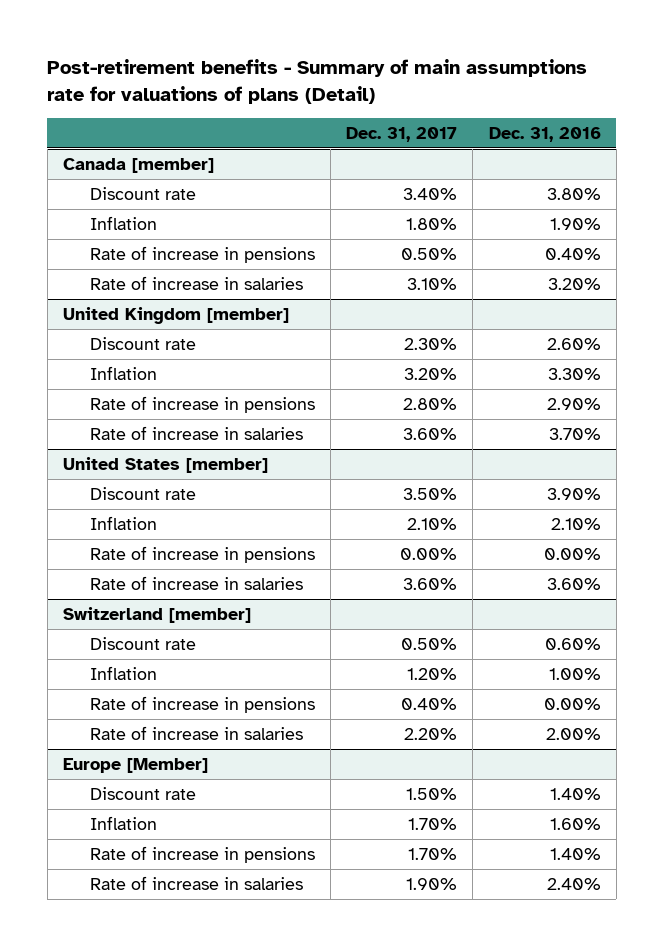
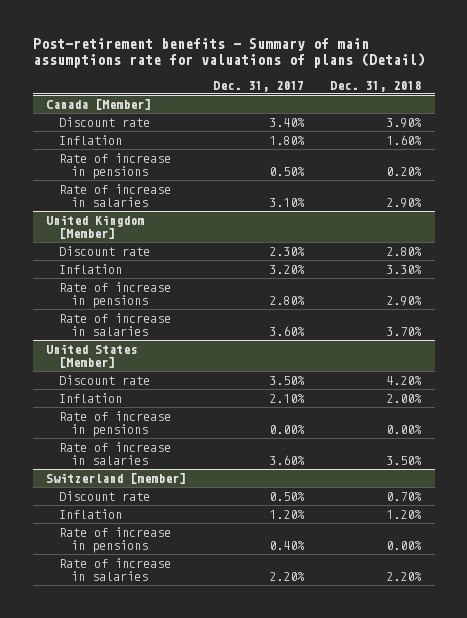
- | Dec. 31, 2017 | Dec. 31, 2016
+ | Dec. 31, 2017 | Dec. 31, 2018
- Canada [member]
+ Canada [Member]
- United Kingdom [member]
+ United Kingdom [Member]
- United States [member]
+ United States [Member]
- Europe [Member]
- Discount rate | 1.50% | 1.40%
- Inflation | 1.70% | 1.60%
- Rate of increase in pensions | 1.70% | 1.40%
- Rate of increase in salaries | 1.90% | 2.40%

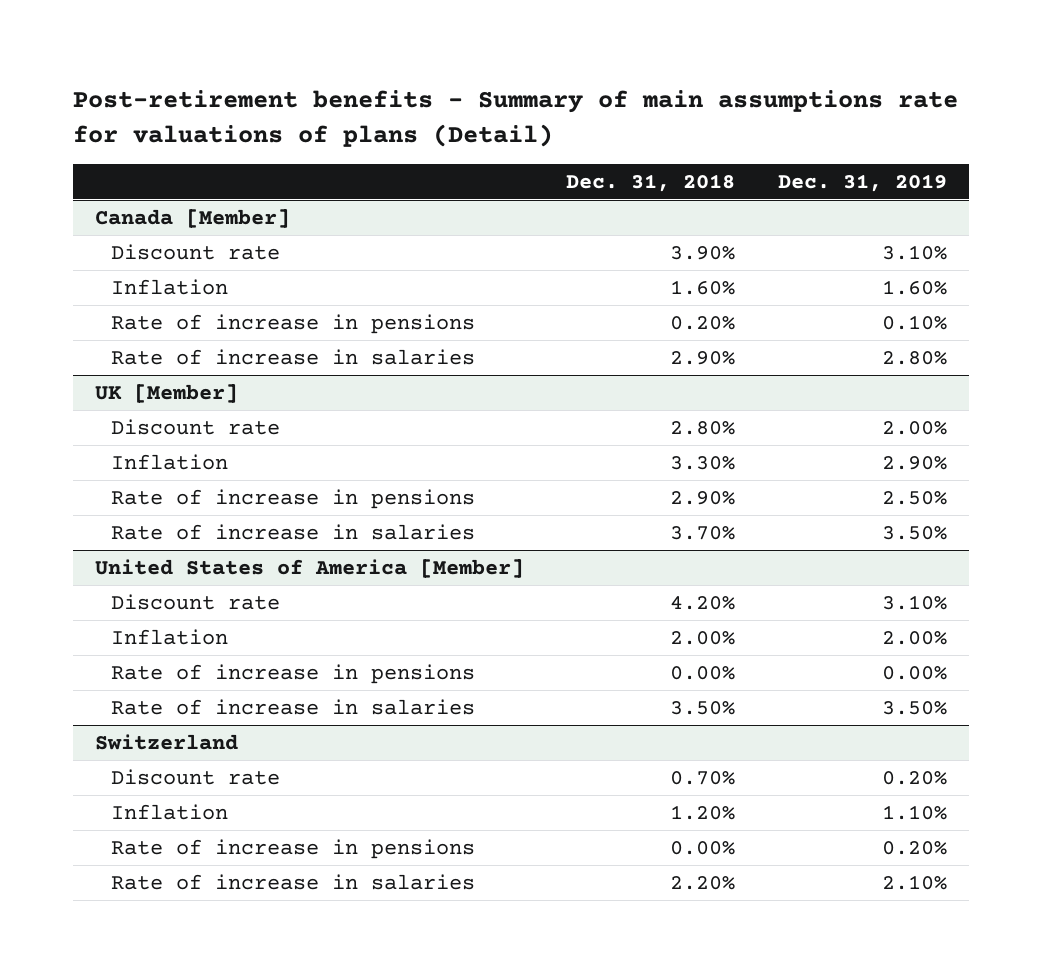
- | Dec. 31, 2017 | Dec. 31, 2018
+ | Dec. 31, 2018 | Dec. 31, 2019
- United Kingdom [Member]
+ UK [Member]
- United States [Member]
+ United States of America [Member]
- Switzerland [member]
+ Switzerland

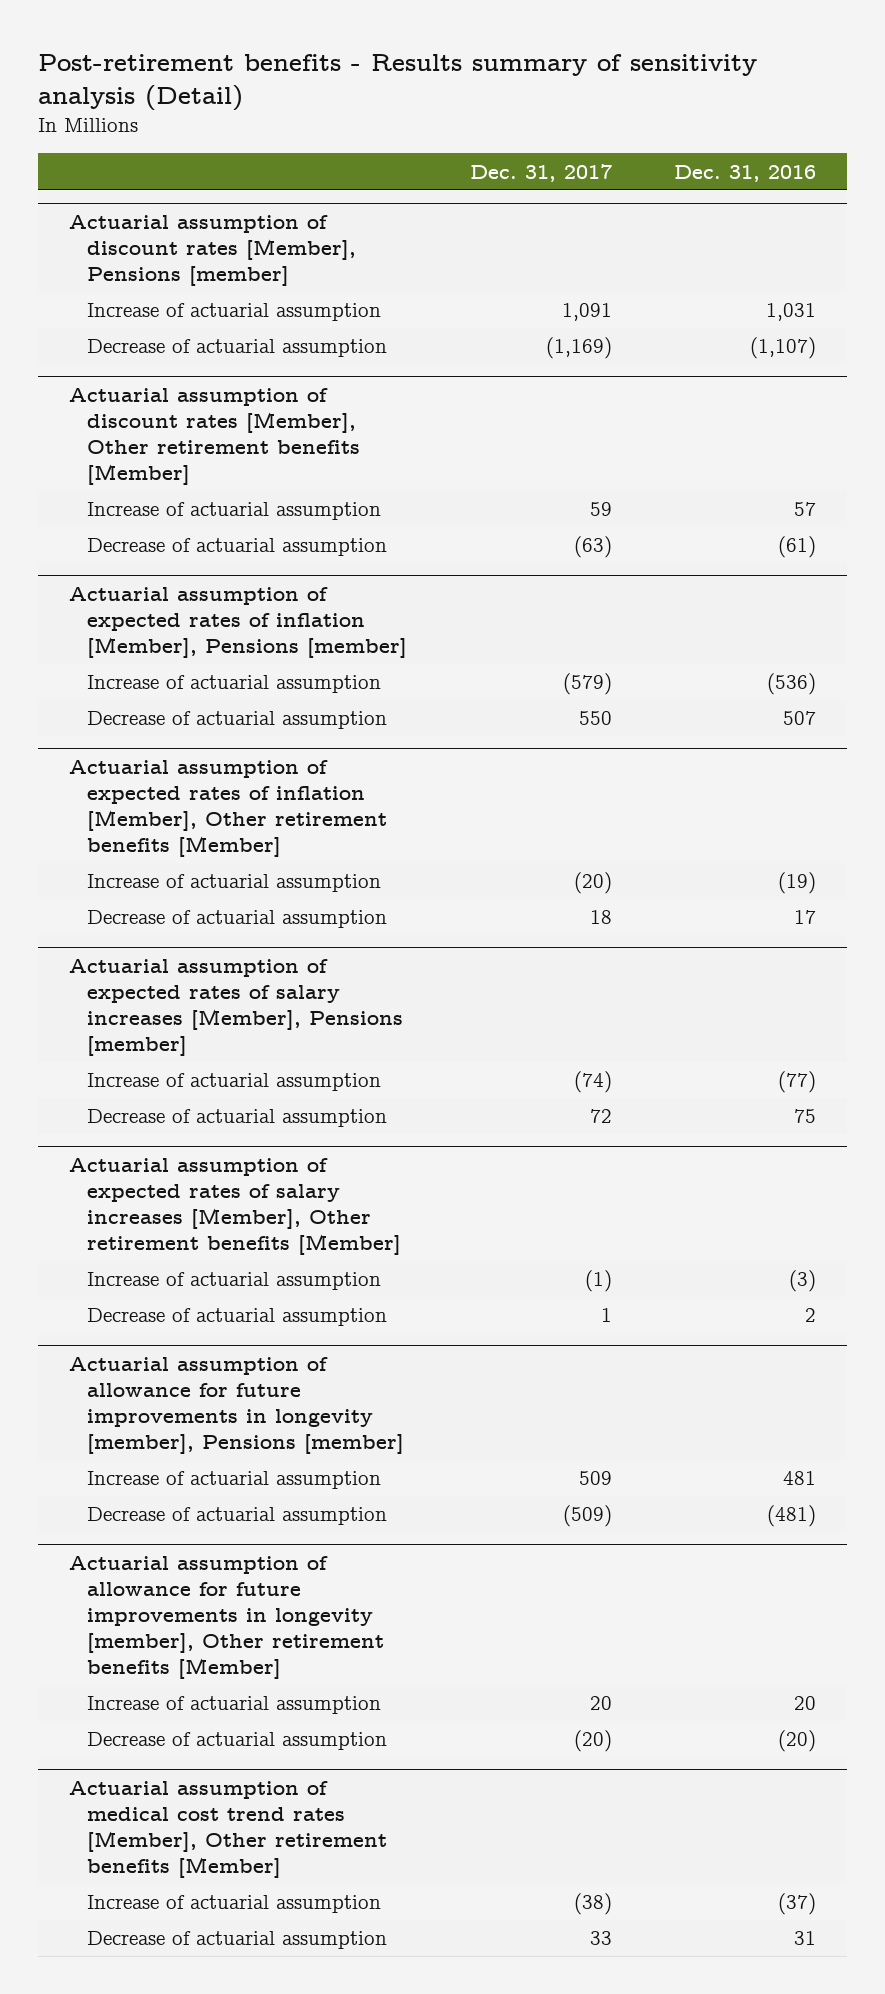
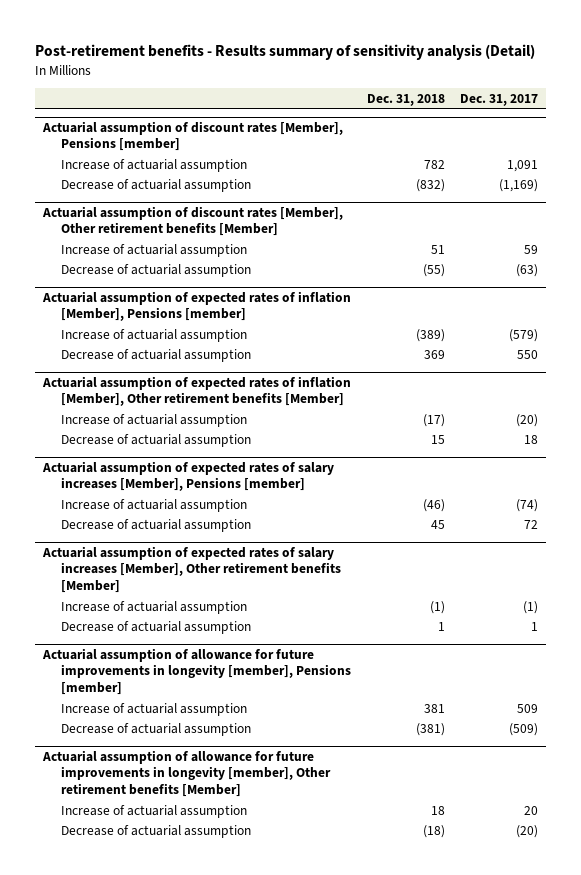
- | Dec. 31, 2017 | Dec. 31, 2016
+ | Dec. 31, 2018 | Dec. 31, 2017
- Actuarial assumption of medical cost trend rates [Member], Other retirement benefits [Member]
- Increase of actuarial assumption | (38) | (37)
- Decrease of actuarial assumption | 33 | 31

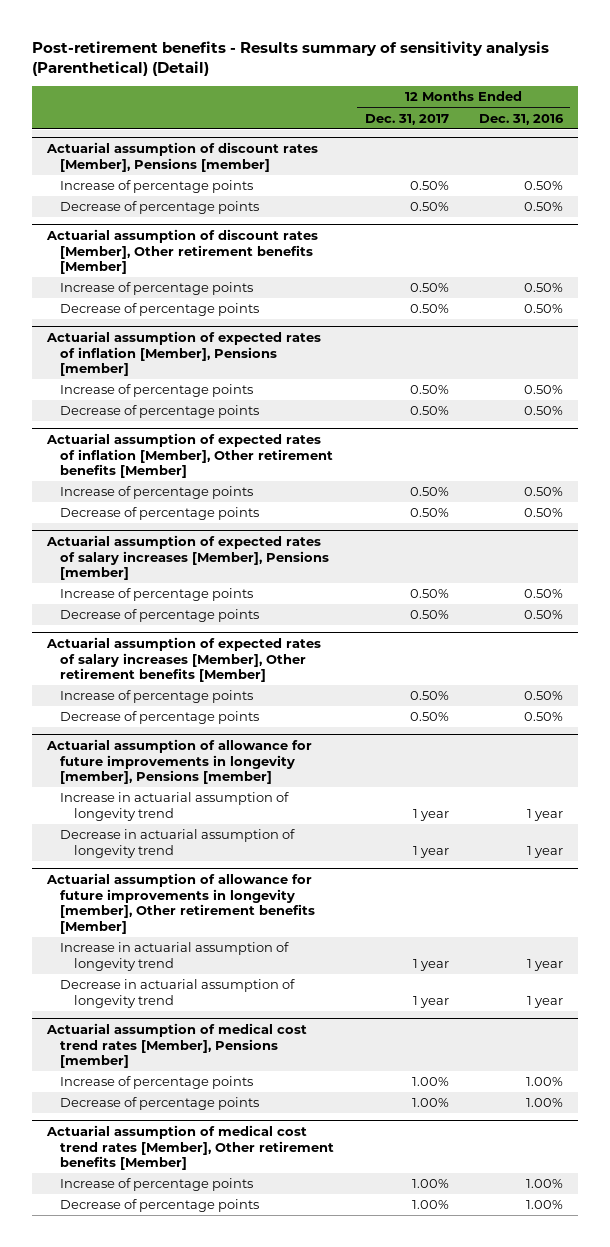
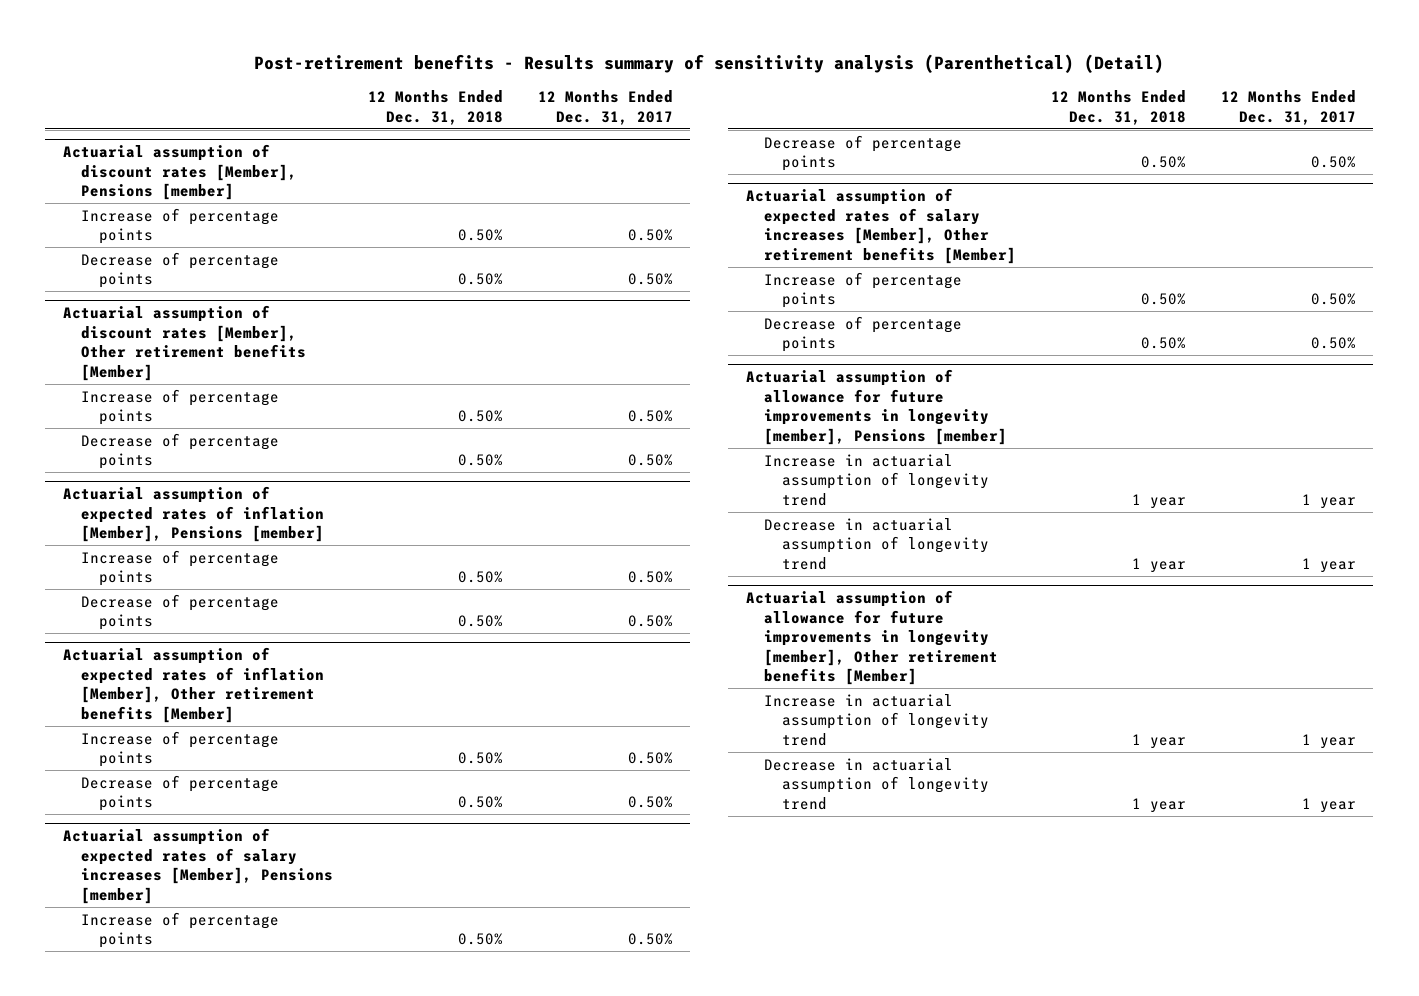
- | 12 Months Ended Dec. 31, 2017 | 12 Months Ended Dec. 31, 2016
+ | 12 Months Ended Dec. 31, 2018 | 12 Months Ended Dec. 31, 2017
- Actuarial assumption of medical cost trend rates [Member], Pensions [member]
- Increase of percentage points | 1.00% | 1.00%
- Decrease of percentage points | 1.00% | 1.00%
- Actuarial assumption of medical cost trend rates [Member], Other retirement benefits [Member]
- Increase of percentage points | 1.00% | 1.00%
- Decrease of percentage points | 1.00% | 1.00%

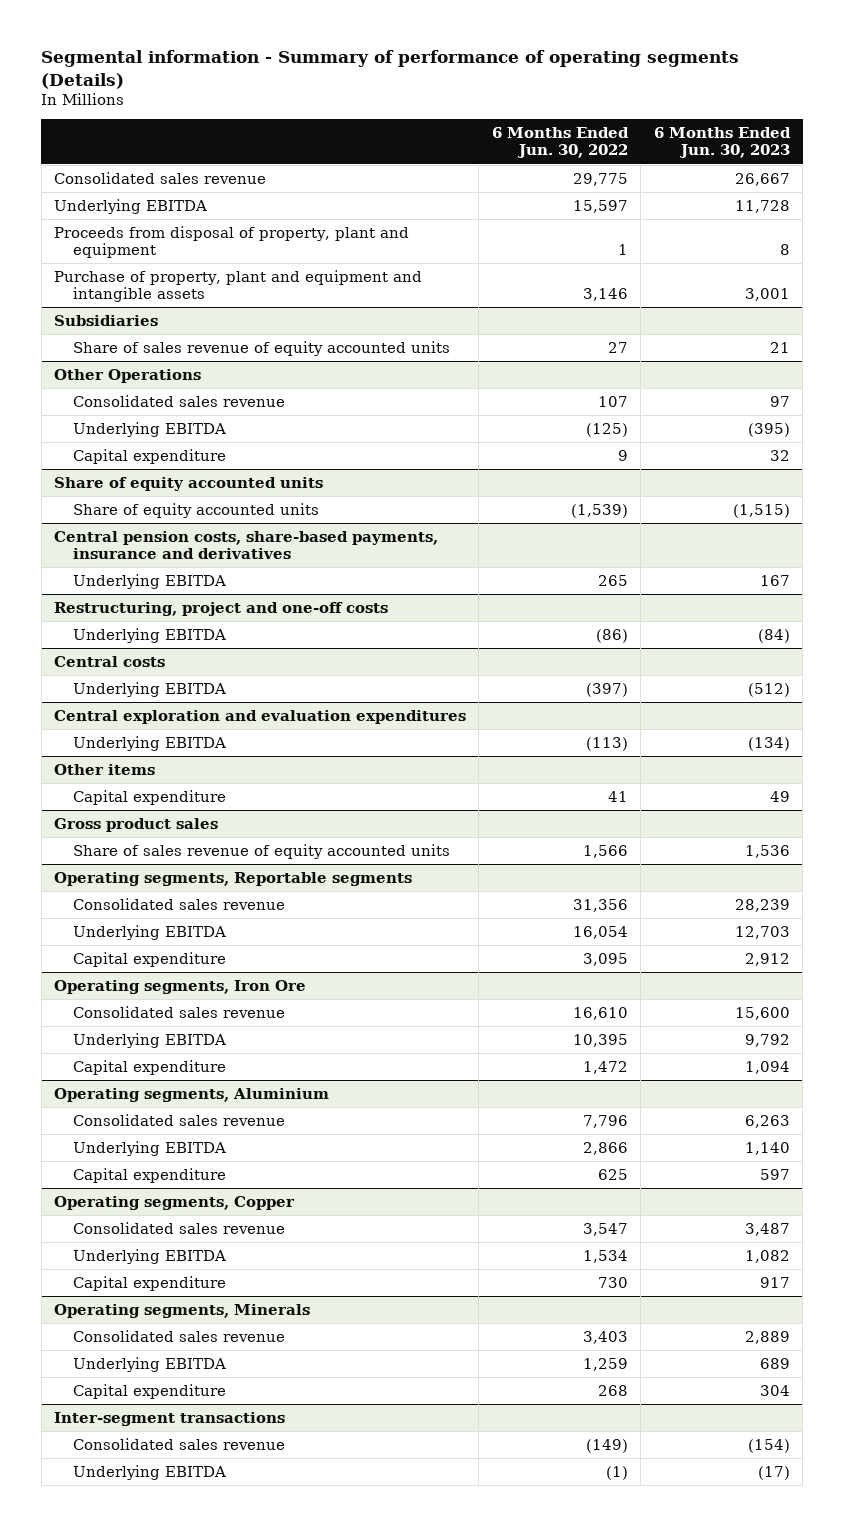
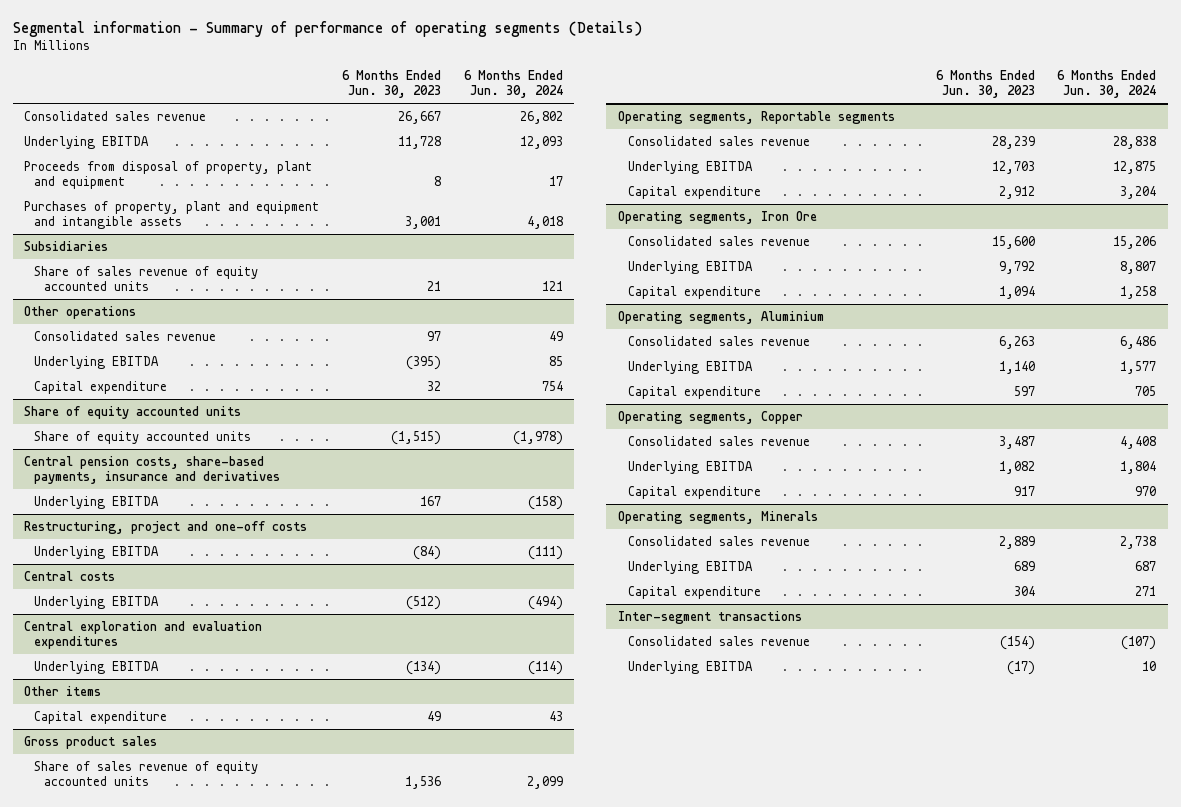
- | 6 Months Ended Jun. 30, 2022 | 6 Months Ended Jun. 30, 2023
+ | 6 Months Ended Jun. 30, 2023 | 6 Months Ended Jun. 30, 2024
- Purchase of property, plant and equipment and intangible assets | 3,146 | 3,001
+ Purchases of property, plant and equipment and intangible assets | 3,001 | 4,018
- Other Operations
+ Other operations

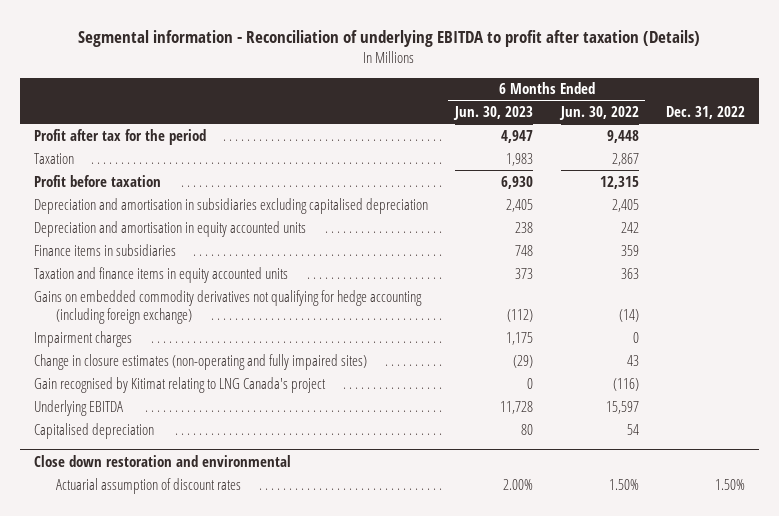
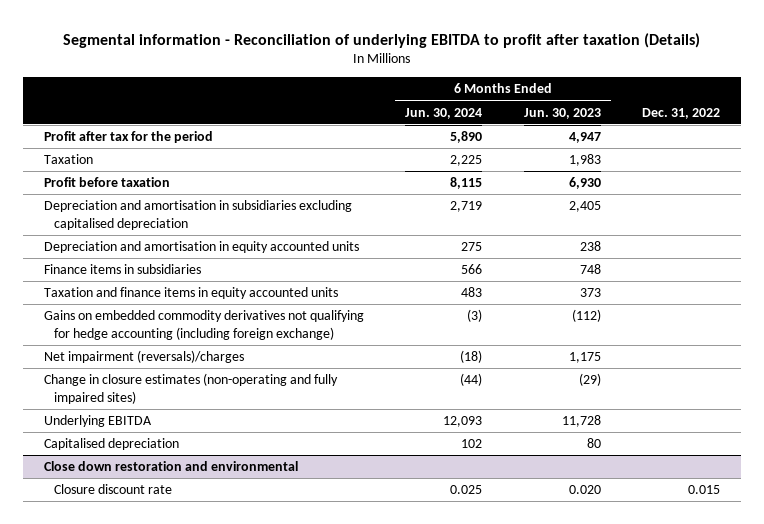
- | 6 Months Ended Jun. 30, 2023 | 6 Months Ended Jun. 30, 2022 | Dec. 31, 2022
+ | 6 Months Ended Jun. 30, 2024 | 6 Months Ended Jun. 30, 2023 | Dec. 31, 2022
- Impairment charges | 1,175 | 0 |
+ Net impairment (reversals)/charges | (18) | 1,175 |
- Gain recognised by Kitimat relating to LNG Canada's project | 0 | (116) |
@ Close down restoration and environmental
- Actuarial assumption of discount rates | 2.00% | 1.50% | 1.50%
+ Closure discount rate | 0.025 | 0.020 | 0.015

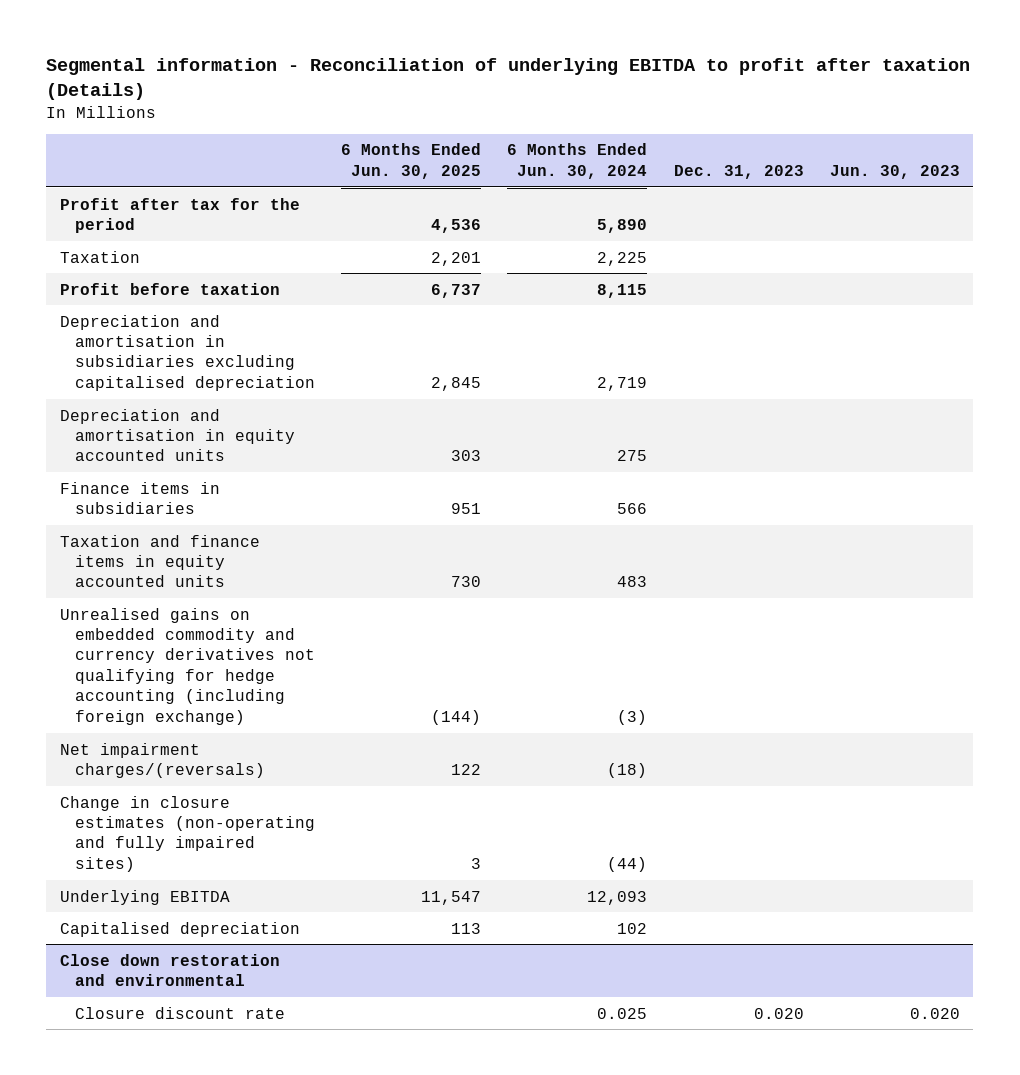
- | 6 Months Ended Jun. 30, 2024 | 6 Months Ended Jun. 30, 2023 | Dec. 31, 2022
+ | 6 Months Ended Jun. 30, 2025 | 6 Months Ended Jun. 30, 2024 | Dec. 31, 2023 | Jun. 30, 2023
- Gains on embedded commodity derivatives not qualifying for hedge accounting (including foreign exchange) | (3) | (112) |
- Net impairment (reversals)/charges | (18) | 1,175 |
+ Unrealised gains on embedded commodity and currency derivatives not qualifying for hedge accounting (including foreign exchange) | (144) | (3) | |
+ Net impairment charges/(reversals) | 122 | (18) | |

